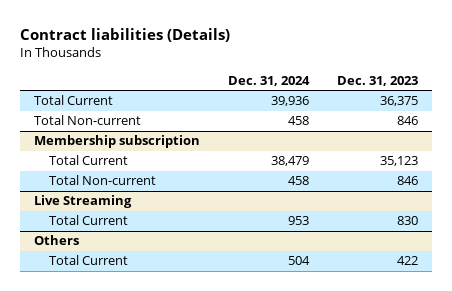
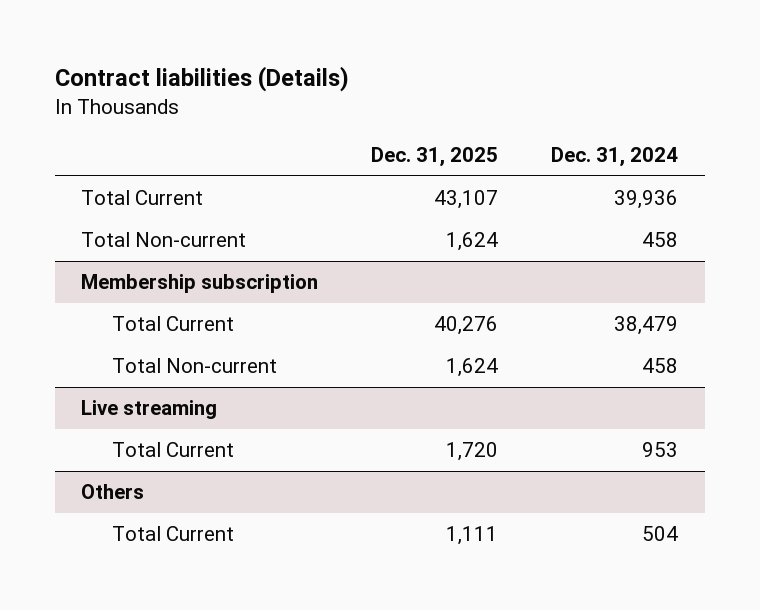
- | Dec. 31, 2024 | Dec. 31, 2023
+ | Dec. 31, 2025 | Dec. 31, 2024
- Live Streaming
+ Live streaming

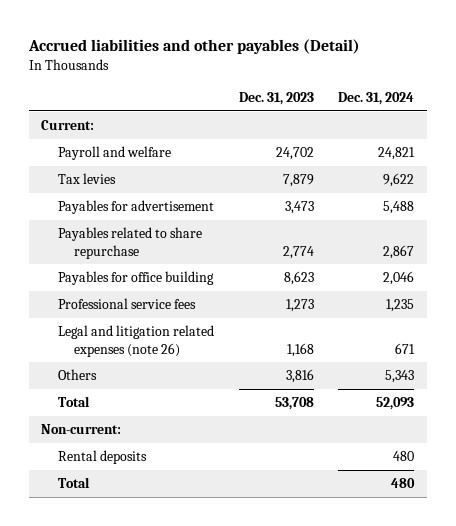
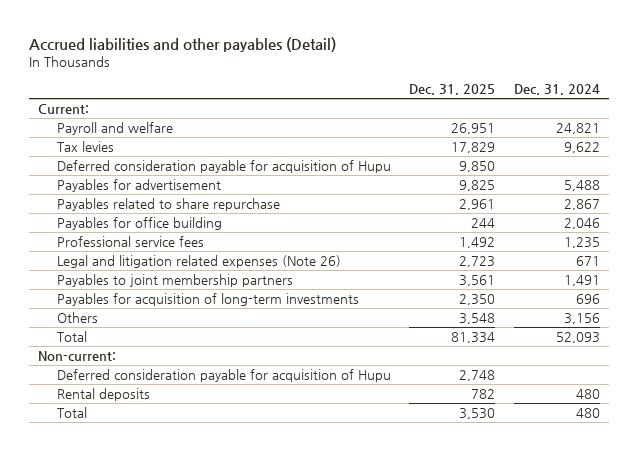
- | Dec. 31, 2023 | Dec. 31, 2024
+ | Dec. 31, 2025 | Dec. 31, 2024
+ Deferred consideration payable for acquisition of Hupu | 9,850 |
- Legal and litigation related expenses (note 26) | 1,168 | 671
- Others | 3,816 | 5,343
+ Legal and litigation related expenses (Note 26) | 2,723 | 671
+ Payables to joint membership partners | 3,561 | 1,491
+ Payables for acquisition of long-term investments | 2,350 | 696
+ Others | 3,548 | 3,156
+ Deferred consideration payable for acquisition of Hupu | 2,748 |

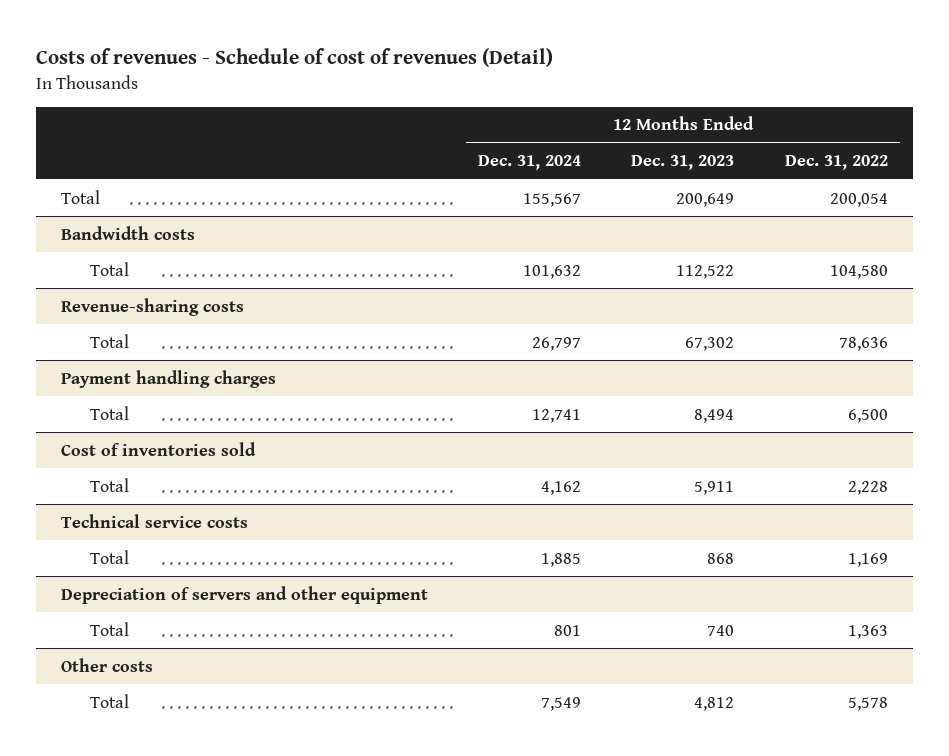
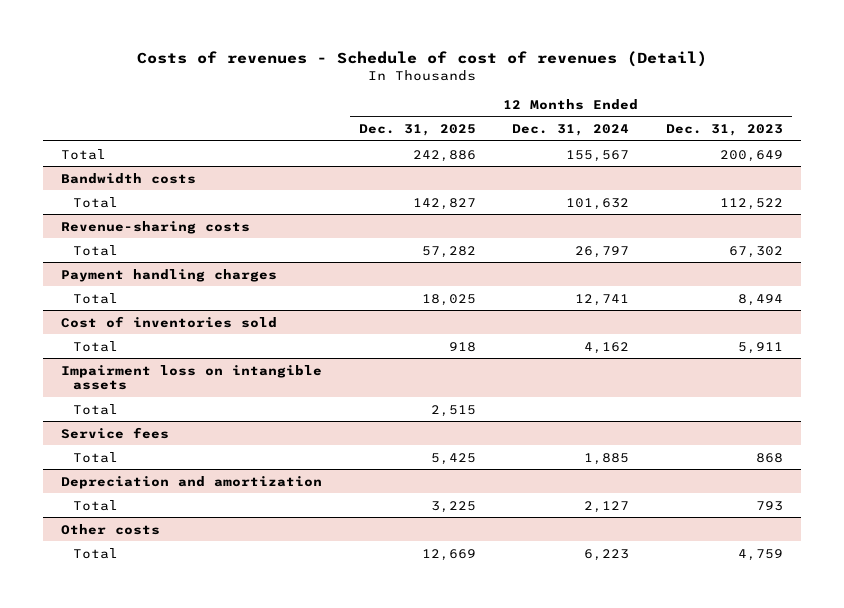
- | 12 Months Ended Dec. 31, 2024 | 12 Months Ended Dec. 31, 2023 | 12 Months Ended Dec. 31, 2022
+ | 12 Months Ended Dec. 31, 2025 | 12 Months Ended Dec. 31, 2024 | 12 Months Ended Dec. 31, 2023
- Technical service costs
+ Impairment loss on intangible assets
+ Total | 2,515 | |
+ Service fees
- Depreciation of servers and other equipment
- Total | 801 | 740 | 1,363
+ Depreciation and amortization
+ Total | 3,225 | 2,127 | 793
@ Other costs
- Total | 7,549 | 4,812 | 5,578
+ Total | 12,669 | 6,223 | 4,759

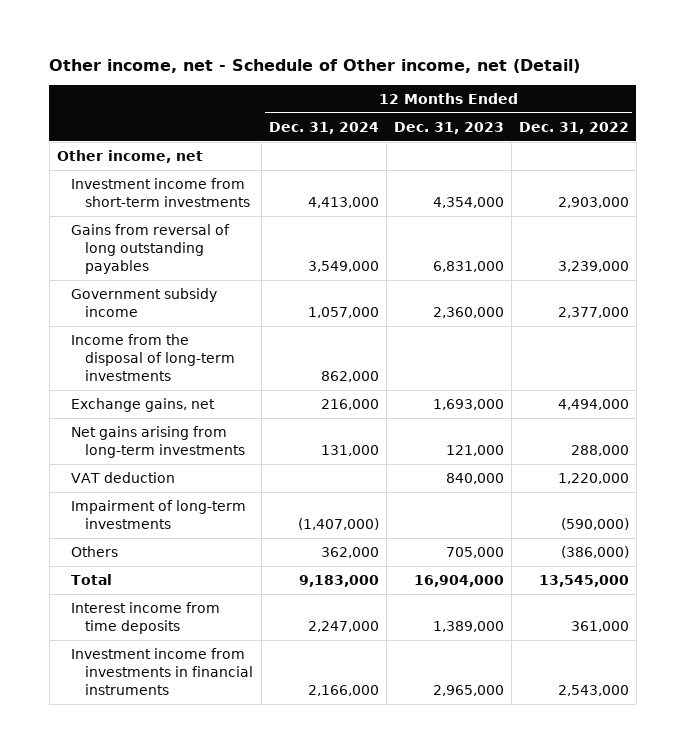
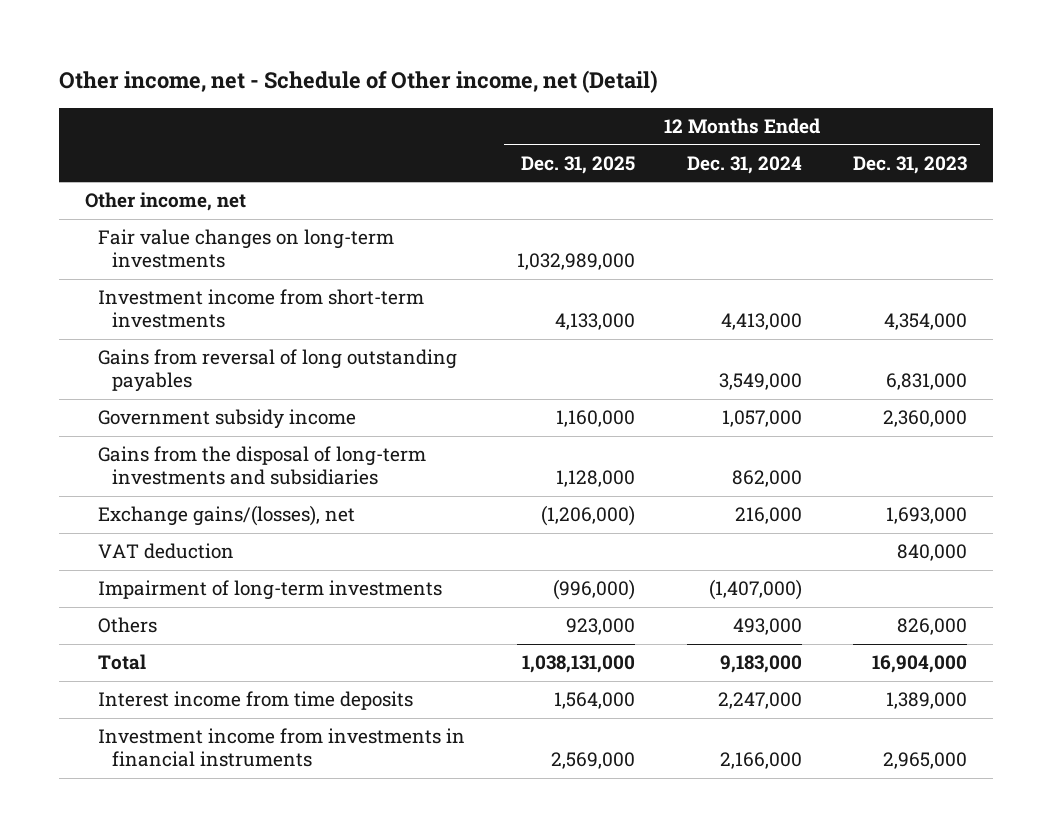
- | 12 Months Ended Dec. 31, 2024 | 12 Months Ended Dec. 31, 2023 | 12 Months Ended Dec. 31, 2022
+ | 12 Months Ended Dec. 31, 2025 | 12 Months Ended Dec. 31, 2024 | 12 Months Ended Dec. 31, 2023
+ Fair value changes on long-term investments | 1,032,989,000 | |
- Income from the disposal of long-term investments | 862,000 | |
- Exchange gains, net | 216,000 | 1,693,000 | 4,494,000
- Net gains arising from long-term investments | 131,000 | 121,000 | 288,000
+ Gains from the disposal of long-term investments and subsidiaries | 1,128,000 | 862,000 |
+ Exchange gains/(losses), net | (1,206,000) | 216,000 | 1,693,000
- Others | 362,000 | 705,000 | (386,000)
+ Others | 923,000 | 493,000 | 826,000

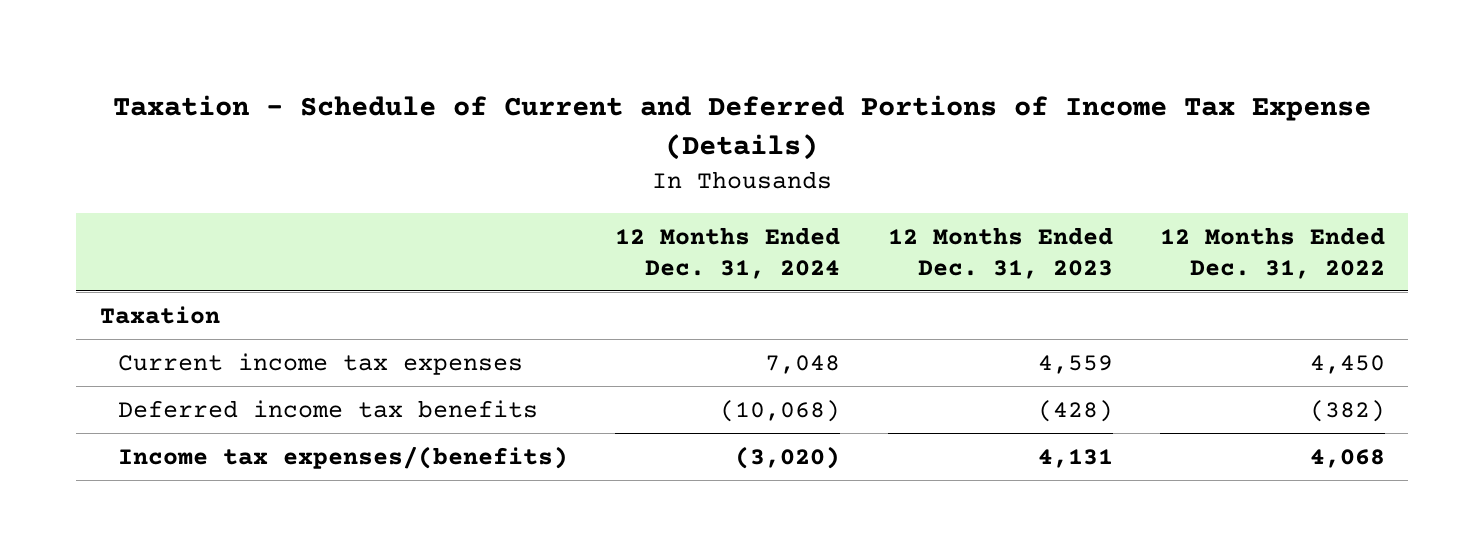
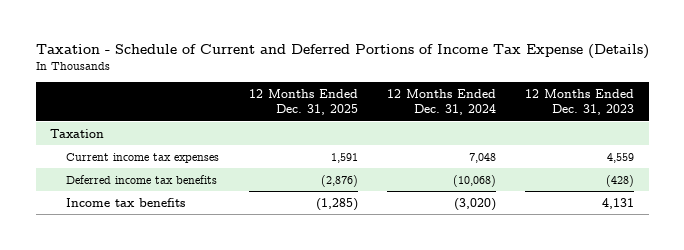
- | 12 Months Ended Dec. 31, 2024 | 12 Months Ended Dec. 31, 2023 | 12 Months Ended Dec. 31, 2022
+ | 12 Months Ended Dec. 31, 2025 | 12 Months Ended Dec. 31, 2024 | 12 Months Ended Dec. 31, 2023
- Income tax expenses/(benefits) | (3,020) | 4,131 | 4,068
+ Income tax benefits | (1,285) | (3,020) | 4,131

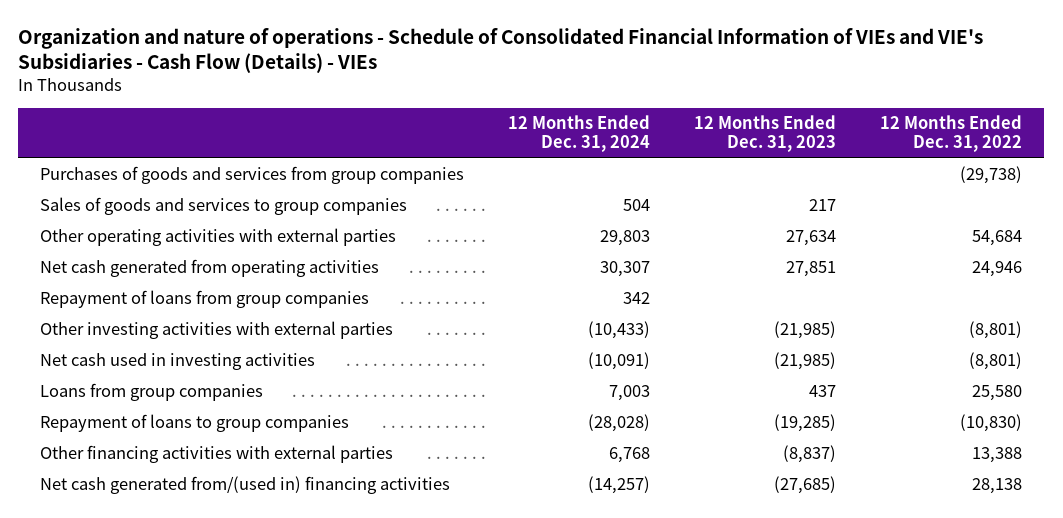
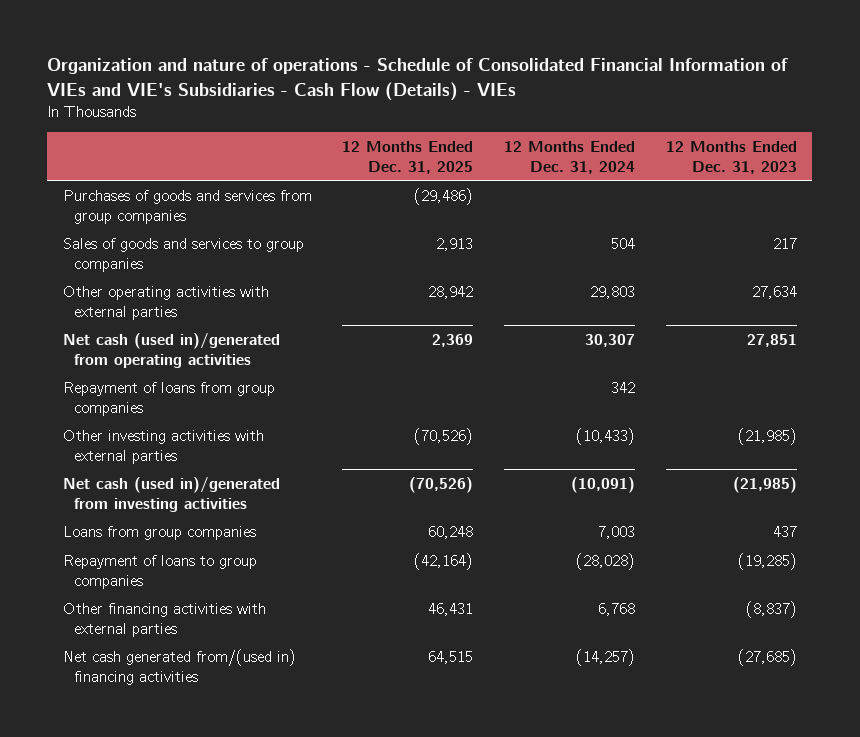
- | 12 Months Ended Dec. 31, 2024 | 12 Months Ended Dec. 31, 2023 | 12 Months Ended Dec. 31, 2022
+ | 12 Months Ended Dec. 31, 2025 | 12 Months Ended Dec. 31, 2024 | 12 Months Ended Dec. 31, 2023
- Net cash generated from operating activities | 30,307 | 27,851 | 24,946
+ Net cash (used in)/generated from operating activities | 2,369 | 30,307 | 27,851
- Net cash used in investing activities | (10,091) | (21,985) | (8,801)
+ Net cash (used in)/generated from investing activities | (70,526) | (10,091) | (21,985)

